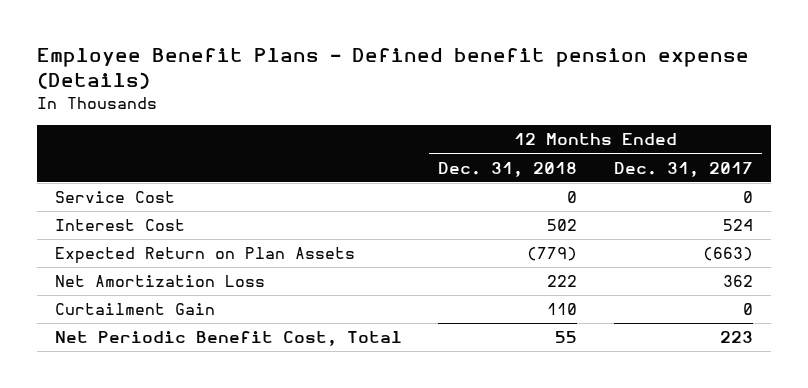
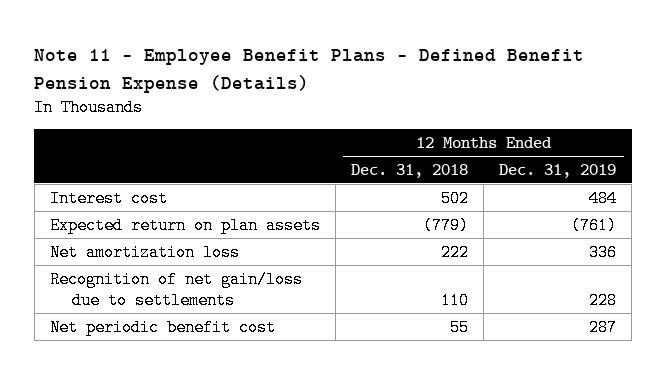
- Employee Benefit Plans - Defined benefit pension expense (Details)
+ Note 11 - Employee Benefit Plans - Defined Benefit Pension Expense (Details)
- | 12 Months Ended Dec. 31, 2018 | 12 Months Ended Dec. 31, 2017
+ | 12 Months Ended Dec. 31, 2018 | 12 Months Ended Dec. 31, 2019
- Service Cost | 0 | 0
- Interest Cost | 502 | 524
- Expected Return on Plan Assets | (779) | (663)
- Net Amortization Loss | 222 | 362
- Curtailment Gain | 110 | 0
- Net Periodic Benefit Cost, Total | 55 | 223
+ Interest cost | 502 | 484
+ Expected return on plan assets | (779) | (761)
+ Net amortization loss | 222 | 336
+ Recognition of net gain/loss due to settlements | 110 | 228
+ Net periodic benefit cost | 55 | 287

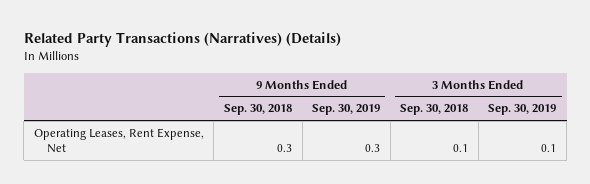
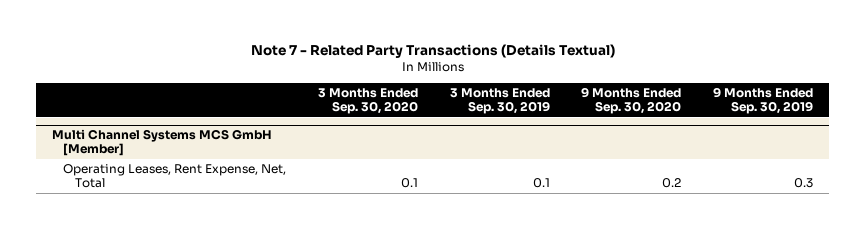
- Related Party Transactions (Narratives) (Details)
+ Note 7 - Related Party Transactions (Details Textual)
- | 9 Months Ended Sep. 30, 2018 | 9 Months Ended Sep. 30, 2019 | 3 Months Ended Sep. 30, 2018 | 3 Months Ended Sep. 30, 2019
+ | 3 Months Ended Sep. 30, 2020 | 3 Months Ended Sep. 30, 2019 | 9 Months Ended Sep. 30, 2020 | 9 Months Ended Sep. 30, 2019
- Operating Leases, Rent Expense, Net | 0.3 | 0.3 | 0.1 | 0.1
+ Multi Channel Systems MCS GmbH [Member]
+ Operating Leases, Rent Expense, Net, Total | 0.1 | 0.1 | 0.2 | 0.3

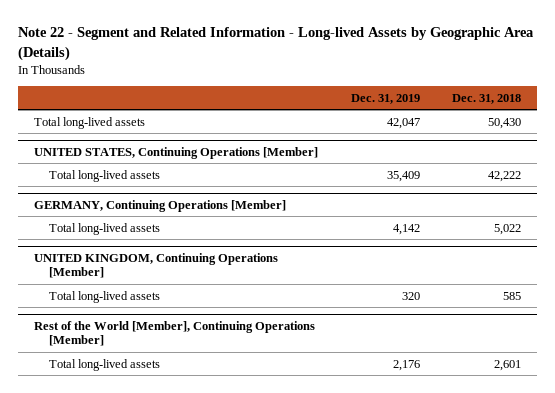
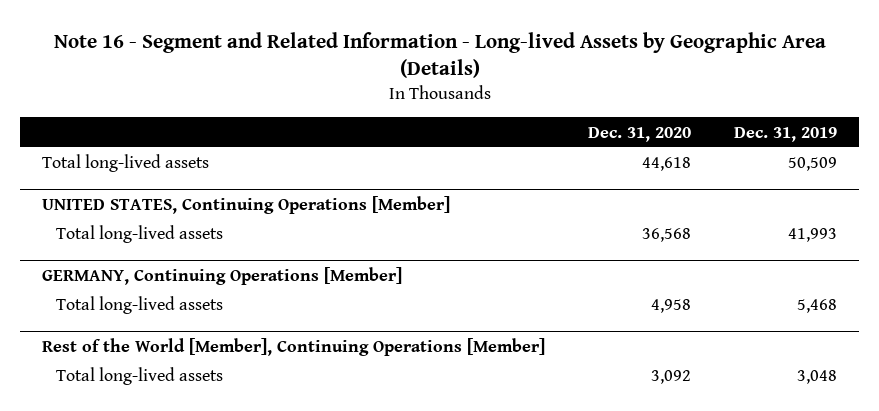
- Note 22 - Segment and Related Information - Long-lived Assets by Geographic Area (Details)
+ Note 16 - Segment and Related Information - Long-lived Assets by Geographic Area (Details)
- | Dec. 31, 2019 | Dec. 31, 2018
+ | Dec. 31, 2020 | Dec. 31, 2019
- Total long-lived assets | 42,047 | 50,430
+ Total long-lived assets | 44,618 | 50,509
@ UNITED STATES, Continuing Operations [Member]
- Total long-lived assets | 35,409 | 42,222
+ Total long-lived assets | 36,568 | 41,993
@ GERMANY, Continuing Operations [Member]
- Total long-lived assets | 4,142 | 5,022
- UNITED KINGDOM, Continuing Operations [Member]
- Total long-lived assets | 320 | 585
@ GERMANY, Continuing Operations [Member]
+ Total long-lived assets | 4,958 | 5,468
@ Rest of the World [Member], Continuing Operations [Member]
- Total long-lived assets | 2,176 | 2,601
+ Total long-lived assets | 3,092 | 3,048

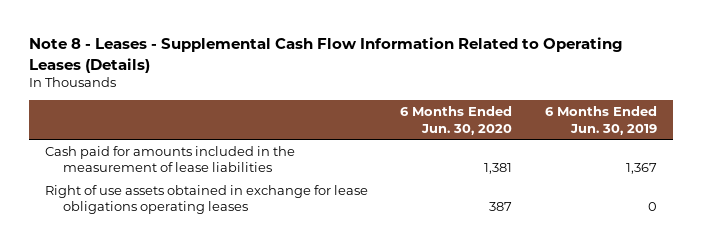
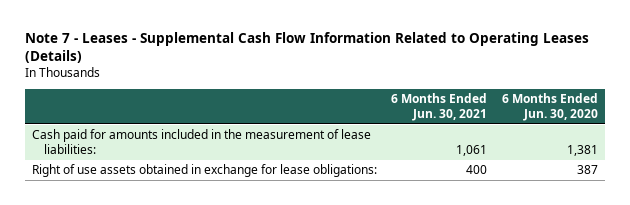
- Note 8 - Leases - Supplemental Cash Flow Information Related to Operating Leases (Details)
+ Note 7 - Leases - Supplemental Cash Flow Information Related to Operating Leases (Details)
- | 6 Months Ended Jun. 30, 2020 | 6 Months Ended Jun. 30, 2019
+ | 6 Months Ended Jun. 30, 2021 | 6 Months Ended Jun. 30, 2020
- Cash paid for amounts included in the measurement of lease liabilities | 1,381 | 1,367
- Right of use assets obtained in exchange for lease obligations operating leases | 387 | 0
+ Cash paid for amounts included in the measurement of lease liabilities: | 1,061 | 1,381
+ Right of use assets obtained in exchange for lease obligations: | 400 | 387

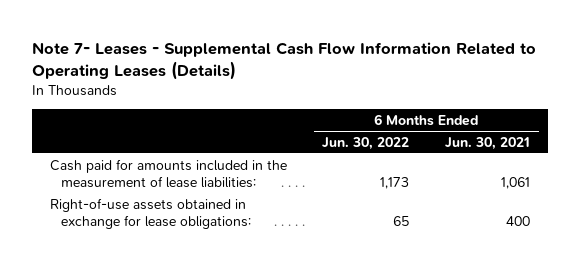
- Note 7 - Leases - Supplemental Cash Flow Information Related to Operating Leases (Details)
+ Note 7- Leases - Supplemental Cash Flow Information Related to Operating Leases (Details)
- | 6 Months Ended Jun. 30, 2021 | 6 Months Ended Jun. 30, 2020
+ | 6 Months Ended Jun. 30, 2022 | 6 Months Ended Jun. 30, 2021
- Right of use assets obtained in exchange for lease obligations: | 400 | 387
+ Right-of-use assets obtained in exchange for lease obligations: | 65 | 400

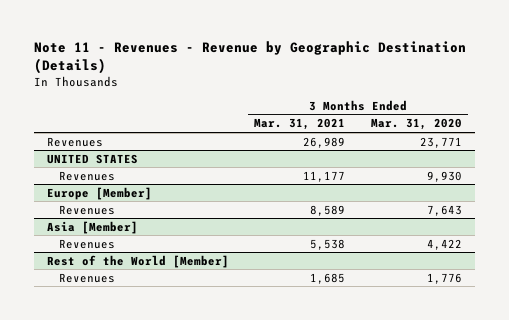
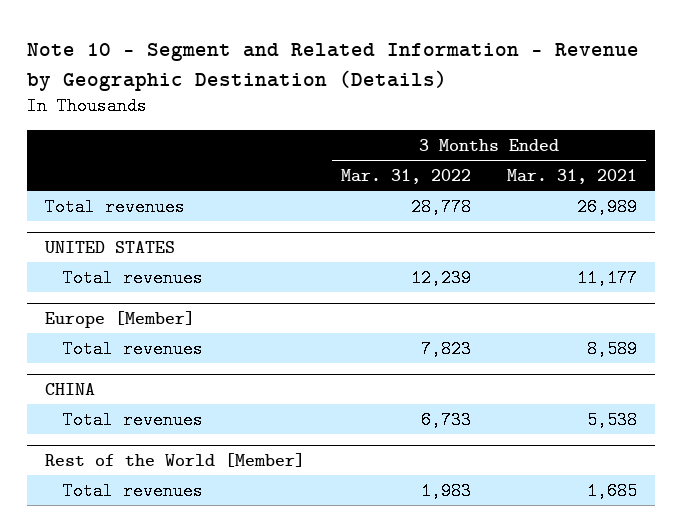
- Note 11 - Revenues - Revenue by Geographic Destination (Details)
+ Note 10 - Segment and Related Information - Revenue by Geographic Destination (Details)
- | 3 Months Ended Mar. 31, 2021 | 3 Months Ended Mar. 31, 2020
+ | 3 Months Ended Mar. 31, 2022 | 3 Months Ended Mar. 31, 2021
- Revenues | 26,989 | 23,771
+ Total revenues | 28,778 | 26,989
@ UNITED STATES
- Revenues | 11,177 | 9,930
+ Total revenues | 12,239 | 11,177
@ Europe [Member]
- Revenues | 8,589 | 7,643
- Asia [Member]
- Revenues | 5,538 | 4,422
@ Europe [Member]
+ Total revenues | 7,823 | 8,589
+ CHINA
+ Total revenues | 6,733 | 5,538
@ Rest of the World [Member]
- Revenues | 1,685 | 1,776
+ Total revenues | 1,983 | 1,685

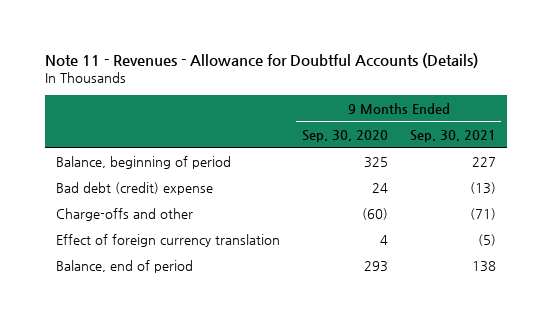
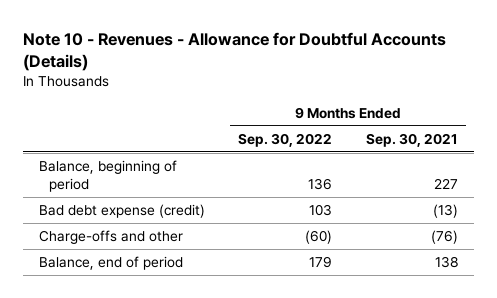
- Note 11 - Revenues - Allowance for Doubtful Accounts (Details)
+ Note 10 - Revenues - Allowance for Doubtful Accounts (Details)
- | 9 Months Ended Sep. 30, 2020 | 9 Months Ended Sep. 30, 2021
+ | 9 Months Ended Sep. 30, 2022 | 9 Months Ended Sep. 30, 2021
- Bad debt (credit) expense | 24 | (13)
- Charge-offs and other | (60) | (71)
- Effect of foreign currency translation | 4 | (5)
+ Bad debt expense (credit) | 103 | (13)
+ Charge-offs and other | (60) | (76)

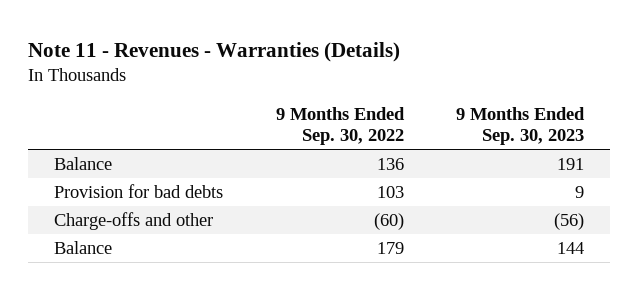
- Note 10 - Revenues - Allowance for Doubtful Accounts (Details)
+ Note 11 - Revenues - Warranties (Details)
- | 9 Months Ended Sep. 30, 2022 | 9 Months Ended Sep. 30, 2021
+ | 9 Months Ended Sep. 30, 2022 | 9 Months Ended Sep. 30, 2023
- Balance, beginning of period | 136 | 227
- Bad debt expense (credit) | 103 | (13)
+ Balance | 136 | 191
+ Provision for bad debts | 103 | 9
- Balance, end of period | 179 | 138
+ Balance | 179 | 144

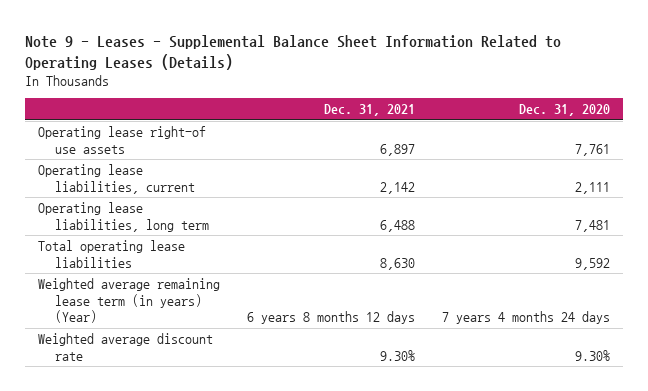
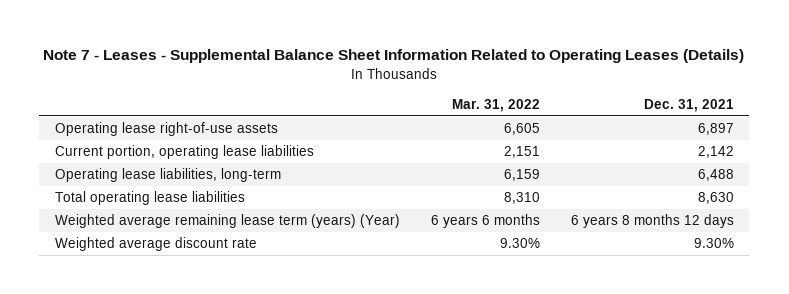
- Note 9 - Leases - Supplemental Balance Sheet Information Related to Operating Leases (Details)
+ Note 7 - Leases - Supplemental Balance Sheet Information Related to Operating Leases (Details)
- | Dec. 31, 2021 | Dec. 31, 2020
+ | Mar. 31, 2022 | Dec. 31, 2021
- Operating lease right-of use assets | 6,897 | 7,761
- Operating lease liabilities, current | 2,142 | 2,111
- Operating lease liabilities, long term | 6,488 | 7,481
+ Operating lease right-of-use assets | 6,605 | 6,897
+ Current portion, operating lease liabilities | 2,151 | 2,142
+ Operating lease liabilities, long-term | 6,159 | 6,488
- Weighted average remaining lease term (in years) (Year) | 6 years 8 months 12 days | 7 years 4 months 24 days
+ Weighted average remaining lease term (years) (Year) | 6 years 6 months | 6 years 8 months 12 days

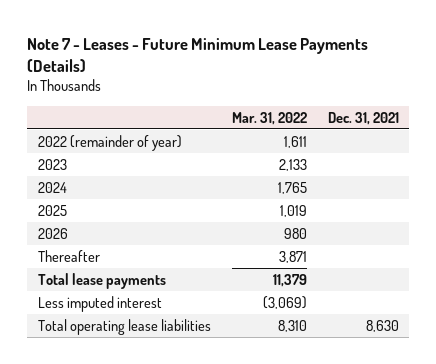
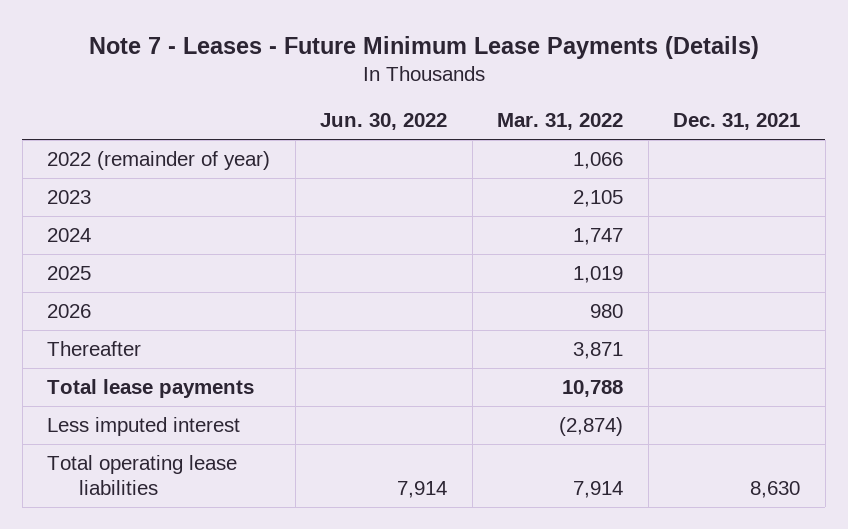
- | Mar. 31, 2022 | Dec. 31, 2021
+ | Jun. 30, 2022 | Mar. 31, 2022 | Dec. 31, 2021
- 2022 (remainder of year) | 1,611 |
- 2023 | 2,133 |
- 2024 | 1,765 |
+ 2022 (remainder of year) | | 1,066 |
+ 2023 | | 2,105 |
+ 2024 | | 1,747 |
- Total lease payments | 11,379 |
- Less imputed interest | (3,069) |
- Total operating lease liabilities | 8,310 | 8,630
+ Total lease payments | | 10,788 |
+ Less imputed interest | | (2,874) |
+ Total operating lease liabilities | 7,914 | 7,914 | 8,630

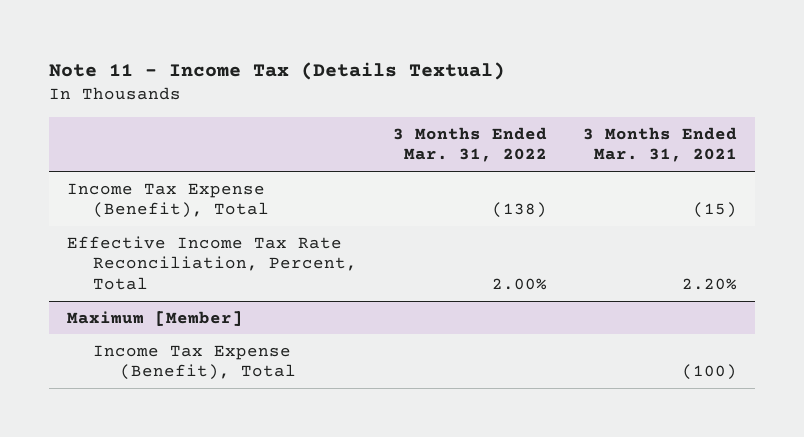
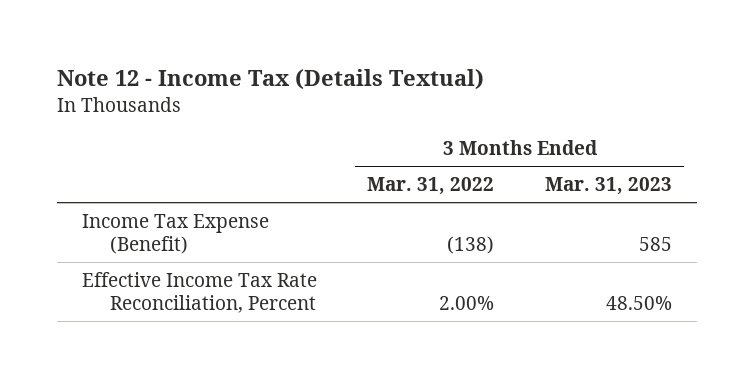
- Note 11 - Income Tax (Details Textual)
+ Note 12 - Income Tax (Details Textual)
- | 3 Months Ended Mar. 31, 2022 | 3 Months Ended Mar. 31, 2021
+ | 3 Months Ended Mar. 31, 2022 | 3 Months Ended Mar. 31, 2023
- Income Tax Expense (Benefit), Total | (138) | (15)
- Effective Income Tax Rate Reconciliation, Percent, Total | 2.00% | 2.20%
- Maximum [Member]
- Income Tax Expense (Benefit), Total | | (100)
+ Income Tax Expense (Benefit) | (138) | 585
+ Effective Income Tax Rate Reconciliation, Percent | 2.00% | 48.50%

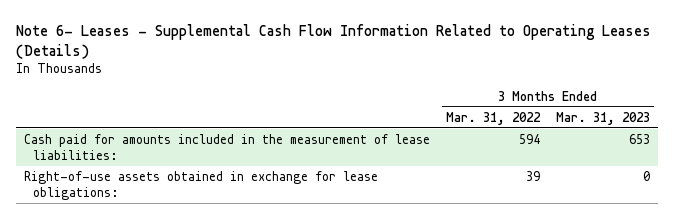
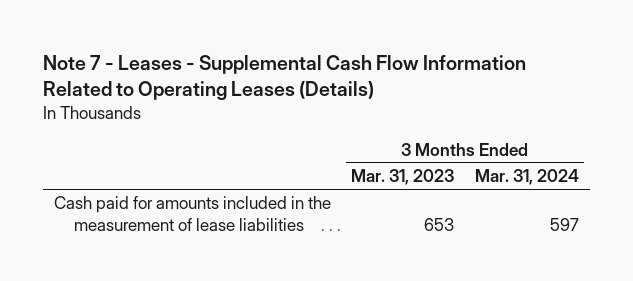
- Note 6- Leases - Supplemental Cash Flow Information Related to Operating Leases (Details)
+ Note 7 - Leases - Supplemental Cash Flow Information Related to Operating Leases (Details)
- | 3 Months Ended Mar. 31, 2022 | 3 Months Ended Mar. 31, 2023
+ | 3 Months Ended Mar. 31, 2023 | 3 Months Ended Mar. 31, 2024
- Cash paid for amounts included in the measurement of lease liabilities: | 594 | 653
- Right-of-use assets obtained in exchange for lease obligations: | 39 | 0
+ Cash paid for amounts included in the measurement of lease liabilities | 653 | 597

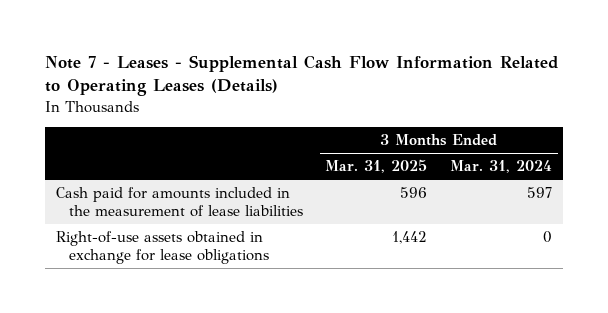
- | 3 Months Ended Mar. 31, 2023 | 3 Months Ended Mar. 31, 2024
+ | 3 Months Ended Mar. 31, 2025 | 3 Months Ended Mar. 31, 2024
+ Right-of-use assets obtained in exchange for lease obligations | 1,442 | 0

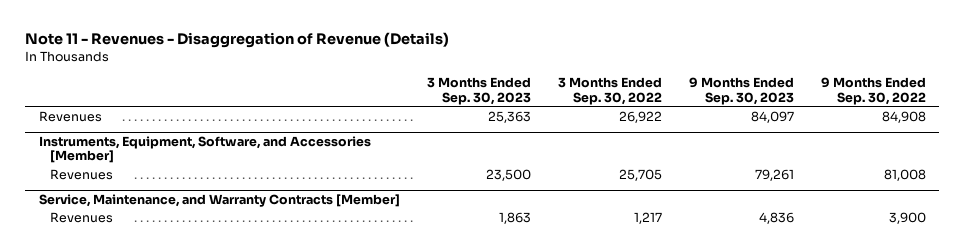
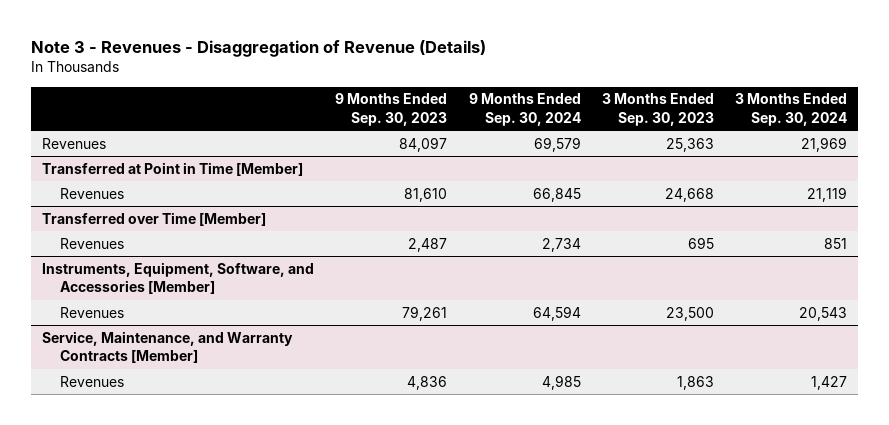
- Note 11 - Revenues - Disaggregation of Revenue (Details)
+ Note 3 - Revenues - Disaggregation of Revenue (Details)
- | 3 Months Ended Sep. 30, 2023 | 3 Months Ended Sep. 30, 2022 | 9 Months Ended Sep. 30, 2023 | 9 Months Ended Sep. 30, 2022
+ | 9 Months Ended Sep. 30, 2023 | 9 Months Ended Sep. 30, 2024 | 3 Months Ended Sep. 30, 2023 | 3 Months Ended Sep. 30, 2024
+ Transferred at Point in Time [Member]
+ Revenues | 81,610 | 66,845 | 24,668 | 21,119
+ Transferred over Time [Member]
+ Revenues | 2,487 | 2,734 | 695 | 851

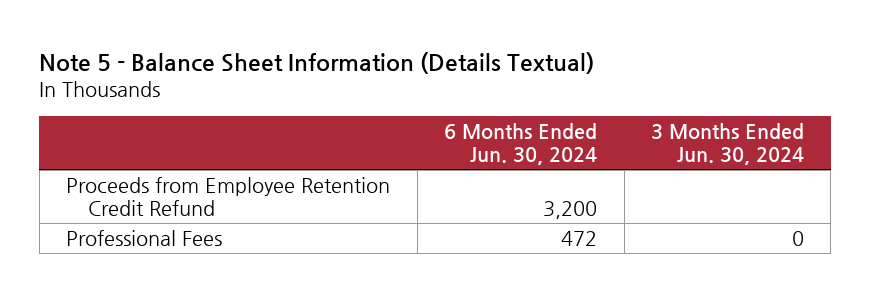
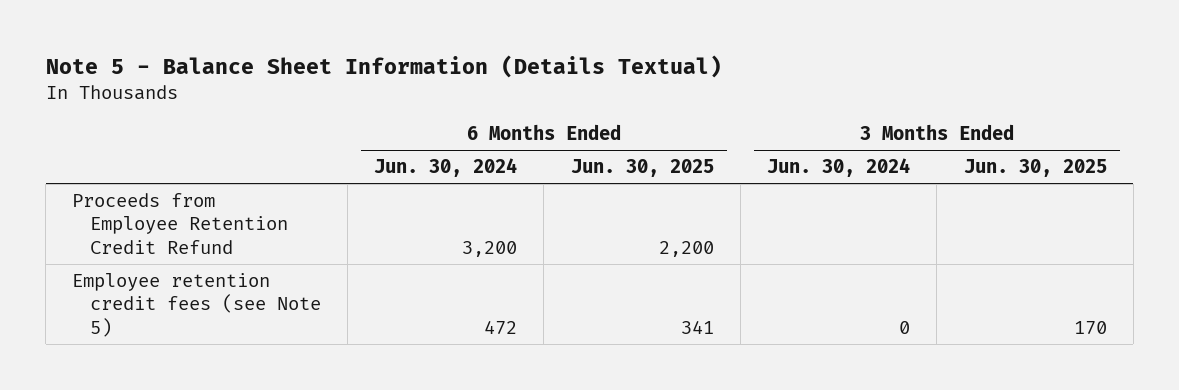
- | 6 Months Ended Jun. 30, 2024 | 3 Months Ended Jun. 30, 2024
+ | 6 Months Ended Jun. 30, 2024 | 6 Months Ended Jun. 30, 2025 | 3 Months Ended Jun. 30, 2024 | 3 Months Ended Jun. 30, 2025
- Professional Fees | 472 | 0
+ Employee retention credit fees (see Note 5) | 472 | 341 | 0 | 170

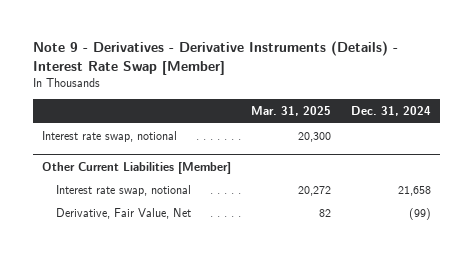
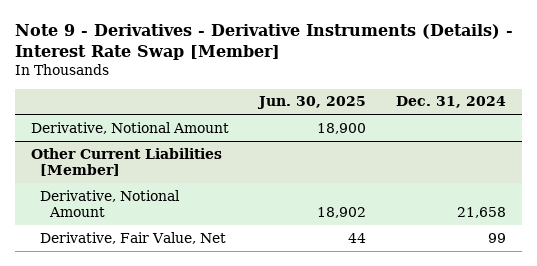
- | Mar. 31, 2025 | Dec. 31, 2024
+ | Jun. 30, 2025 | Dec. 31, 2024
- Interest rate swap, notional | 20,300 |
+ Derivative, Notional Amount | 18,900 |
@ Other Current Liabilities [Member]
- Interest rate swap, notional | 20,272 | 21,658
- Derivative, Fair Value, Net | 82 | (99)
+ Derivative, Notional Amount | 18,902 | 21,658
+ Derivative, Fair Value, Net | 44 | 99

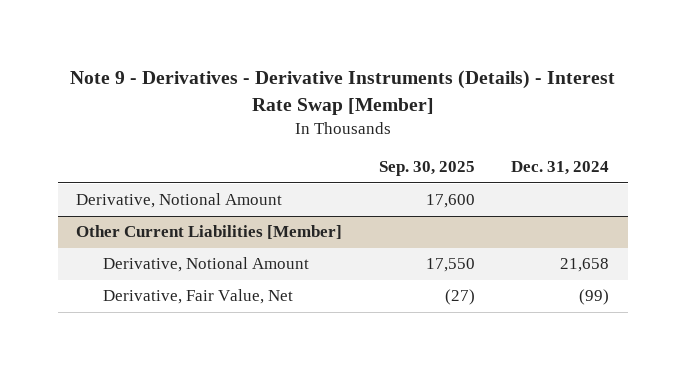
- | Jun. 30, 2025 | Dec. 31, 2024
+ | Sep. 30, 2025 | Dec. 31, 2024
@ Other Current Liabilities [Member]
- Derivative, Fair Value, Net | 44 | 99
+ Derivative, Fair Value, Net | (27) | (99)

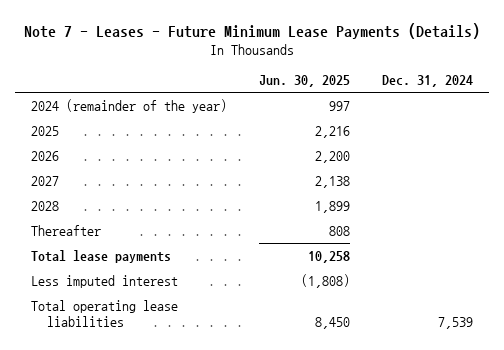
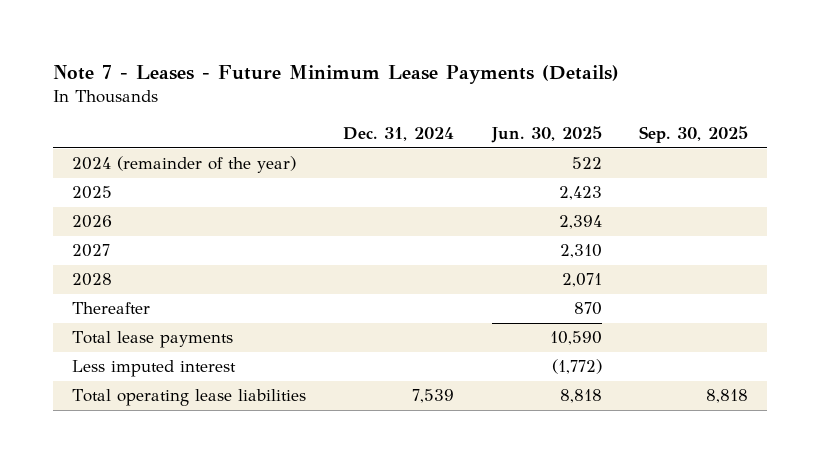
- | Jun. 30, 2025 | Dec. 31, 2024
+ | Dec. 31, 2024 | Jun. 30, 2025 | Sep. 30, 2025
- 2024 (remainder of the year) | 997 |
- 2025 | 2,216 |
- 2026 | 2,200 |
- 2027 | 2,138 |
- 2028 | 1,899 |
- Thereafter | 808 |
- Total lease payments | 10,258 |
- Less imputed interest | (1,808) |
- Total operating lease liabilities | 8,450 | 7,539
+ 2024 (remainder of the year) | | 522 |
+ 2025 | | 2,423 |
+ 2026 | | 2,394 |
+ 2027 | | 2,310 |
+ 2028 | | 2,071 |
+ Thereafter | | 870 |
+ Total lease payments | | 10,590 |
+ Less imputed interest | | (1,772) |
+ Total operating lease liabilities | 7,539 | 8,818 | 8,818

